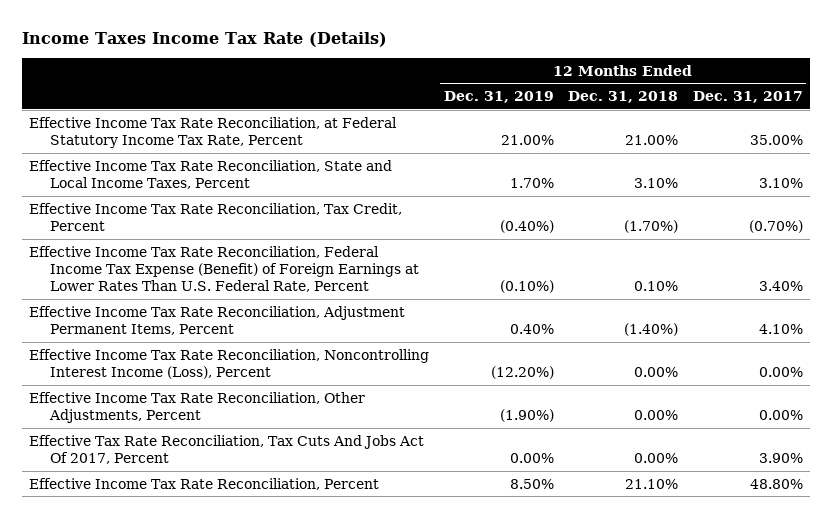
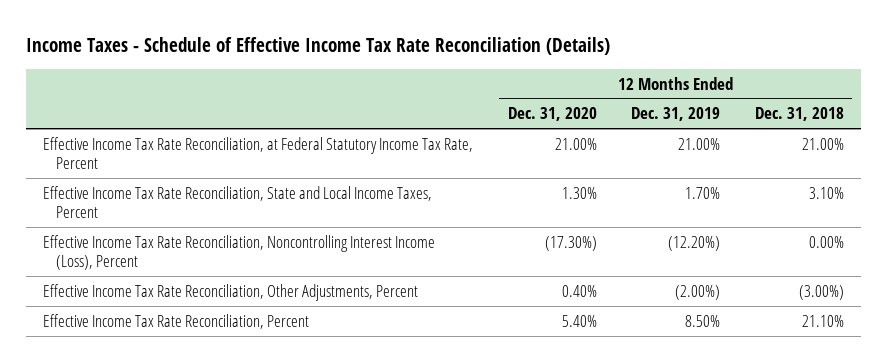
- Income Taxes Income Tax Rate (Details)
+ Income Taxes - Schedule of Effective Income Tax Rate Reconciliation (Details)
- | 12 Months Ended Dec. 31, 2019 | 12 Months Ended Dec. 31, 2018 | 12 Months Ended Dec. 31, 2017
+ | 12 Months Ended Dec. 31, 2020 | 12 Months Ended Dec. 31, 2019 | 12 Months Ended Dec. 31, 2018
- Effective Income Tax Rate Reconciliation, Tax Credit, Percent | (0.40%) | (1.70%) | (0.70%)
- Effective Income Tax Rate Reconciliation, Federal Income Tax Expense (Benefit) of Foreign Earnings at Lower Rates Than U.S. Federal Rate, Percent | (0.10%) | 0.10% | 3.40%
- Effective Income Tax Rate Reconciliation, Adjustment Permanent Items, Percent | 0.40% | (1.40%) | 4.10%
- Effective Income Tax Rate Reconciliation, Other Adjustments, Percent | (1.90%) | 0.00% | 0.00%
- Effective Tax Rate Reconciliation, Tax Cuts And Jobs Act Of 2017, Percent | 0.00% | 0.00% | 3.90%
+ Effective Income Tax Rate Reconciliation, Other Adjustments, Percent | 0.40% | (2.00%) | (3.00%)

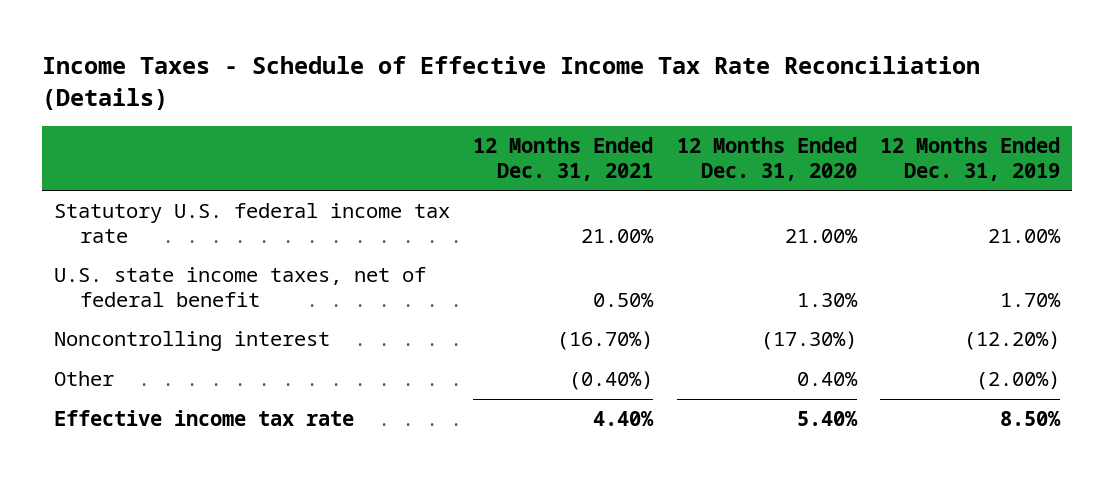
- | 12 Months Ended Dec. 31, 2020 | 12 Months Ended Dec. 31, 2019 | 12 Months Ended Dec. 31, 2018
+ | 12 Months Ended Dec. 31, 2021 | 12 Months Ended Dec. 31, 2020 | 12 Months Ended Dec. 31, 2019
- Effective Income Tax Rate Reconciliation, at Federal Statutory Income Tax Rate, Percent | 21.00% | 21.00% | 21.00%
- Effective Income Tax Rate Reconciliation, State and Local Income Taxes, Percent | 1.30% | 1.70% | 3.10%
- Effective Income Tax Rate Reconciliation, Noncontrolling Interest Income (Loss), Percent | (17.30%) | (12.20%) | 0.00%
- Effective Income Tax Rate Reconciliation, Other Adjustments, Percent | 0.40% | (2.00%) | (3.00%)
- Effective Income Tax Rate Reconciliation, Percent | 5.40% | 8.50% | 21.10%
+ Statutory U.S. federal income tax rate | 21.00% | 21.00% | 21.00%
+ U.S. state income taxes, net of federal benefit | 0.50% | 1.30% | 1.70%
+ Noncontrolling interest | (16.70%) | (17.30%) | (12.20%)
+ Other | (0.40%) | 0.40% | (2.00%)
+ Effective income tax rate | 4.40% | 5.40% | 8.50%

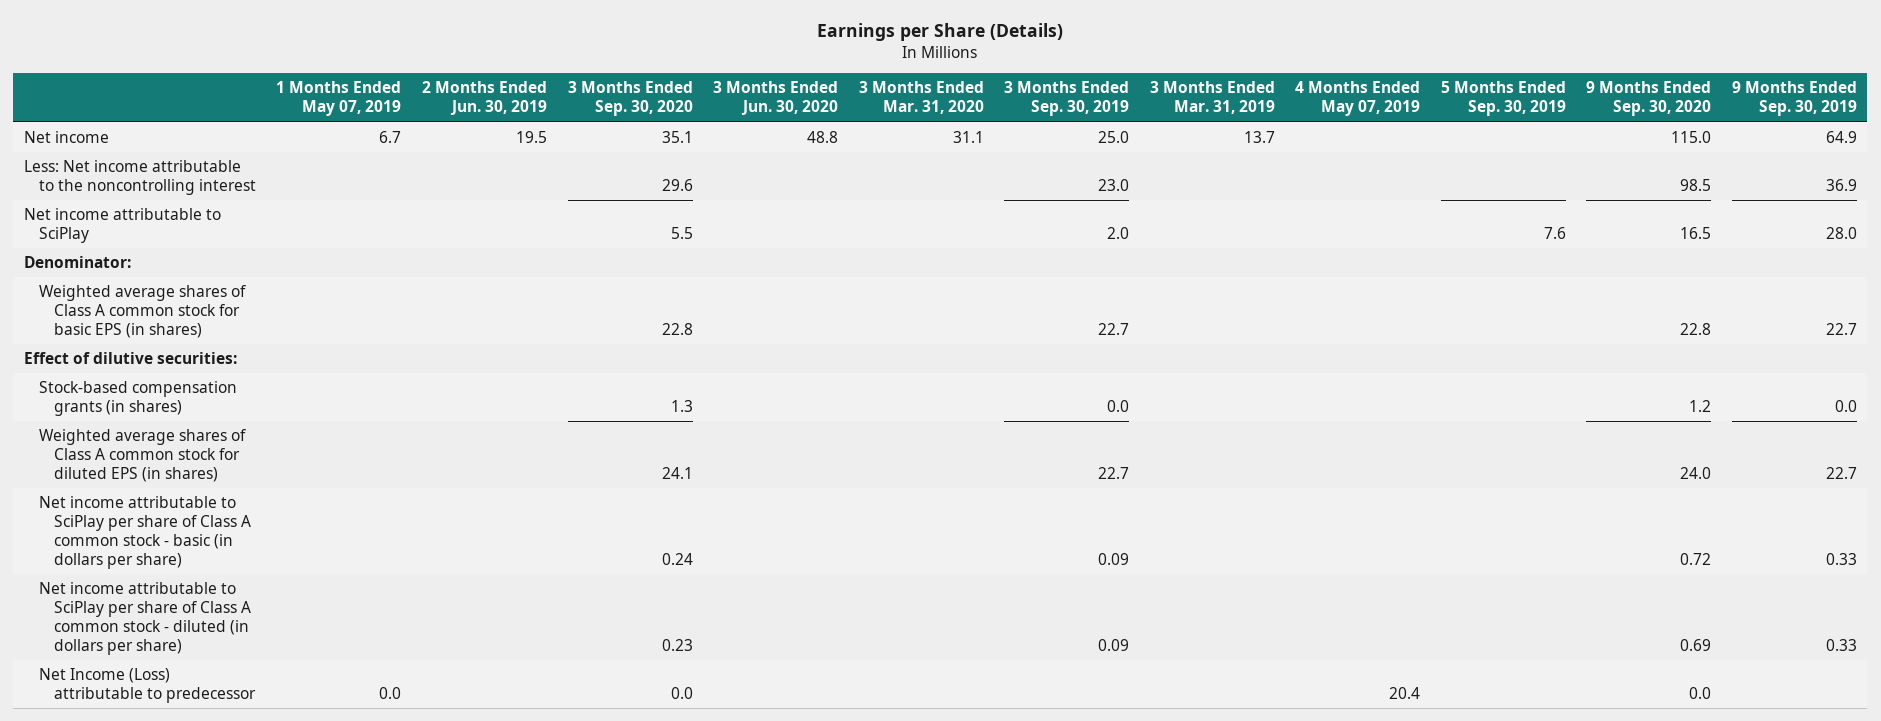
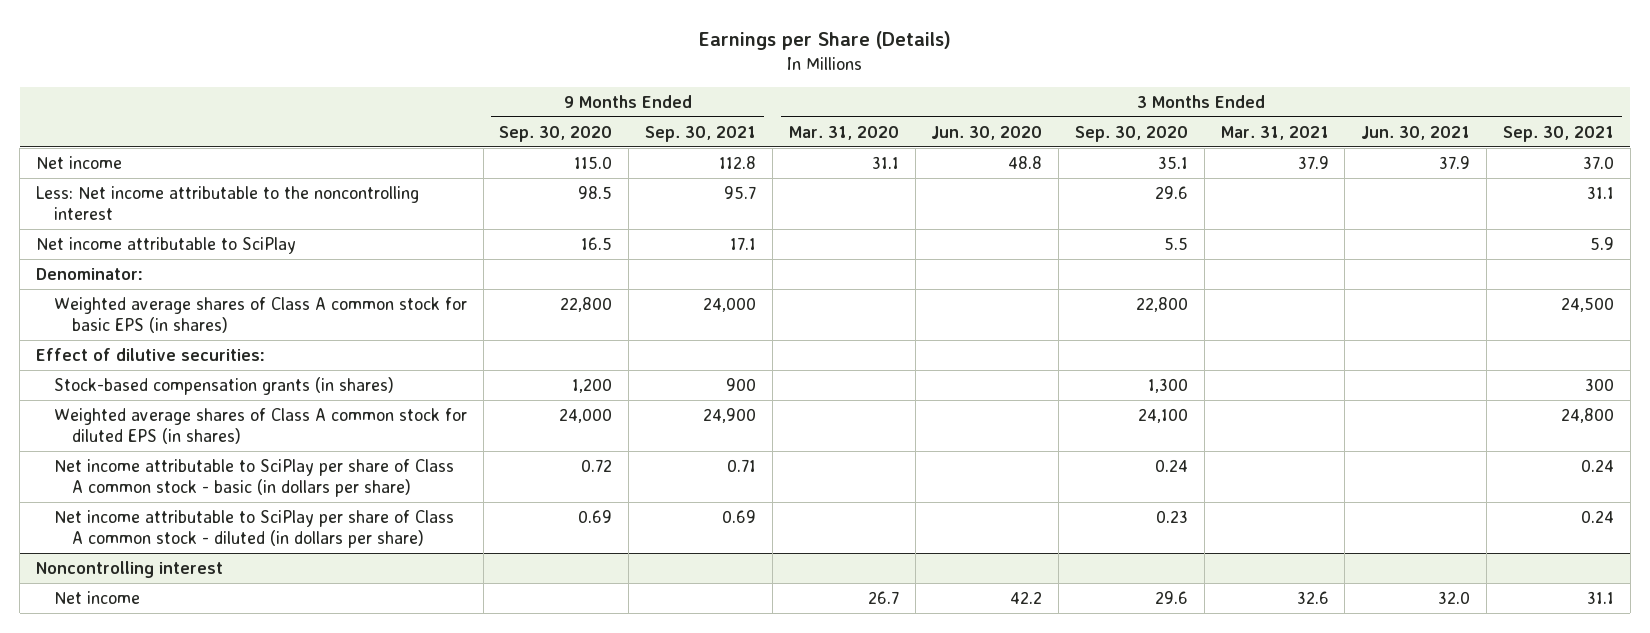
- | 1 Months Ended May 07, 2019 | 2 Months Ended Jun. 30, 2019 | 3 Months Ended Sep. 30, 2020 | 3 Months Ended Jun. 30, 2020 | 3 Months Ended Mar. 31, 2020 | 3 Months Ended Sep. 30, 2019 | 3 Months Ended Mar. 31, 2019 | 4 Months Ended May 07, 2019 | 5 Months Ended Sep. 30, 2019 | 9 Months Ended Sep. 30, 2020 | 9 Months Ended Sep. 30, 2019
+ | 9 Months Ended Sep. 30, 2020 | 9 Months Ended Sep. 30, 2021 | 3 Months Ended Mar. 31, 2020 | 3 Months Ended Jun. 30, 2020 | 3 Months Ended Sep. 30, 2020 | 3 Months Ended Mar. 31, 2021 | 3 Months Ended Jun. 30, 2021 | 3 Months Ended Sep. 30, 2021
- Weighted average shares of Class A common stock for basic EPS (in shares) | | | 22.8 | | | 22.7 | | | | 22.8 | 22.7
+ Weighted average shares of Class A common stock for basic EPS (in shares) | 22,800 | 24,000 | | | 22,800 | | | 24,500
- Stock-based compensation grants (in shares) | | | 1.3 | | | 0.0 | | | | 1.2 | 0.0
- Weighted average shares of Class A common stock for diluted EPS (in shares) | | | 24.1 | | | 22.7 | | | | 24.0 | 22.7
+ Stock-based compensation grants (in shares) | 1,200 | 900 | | | 1,300 | | | 300
+ Weighted average shares of Class A common stock for diluted EPS (in shares) | 24,000 | 24,900 | | | 24,100 | | | 24,800
- Net Income (Loss) attributable to predecessor | 0.0 | | 0.0 | | | | | 20.4 | | 0.0 |
+ Noncontrolling interest
+ Net income | | | 26.7 | 42.2 | 29.6 | 32.6 | 32.0 | 31.1

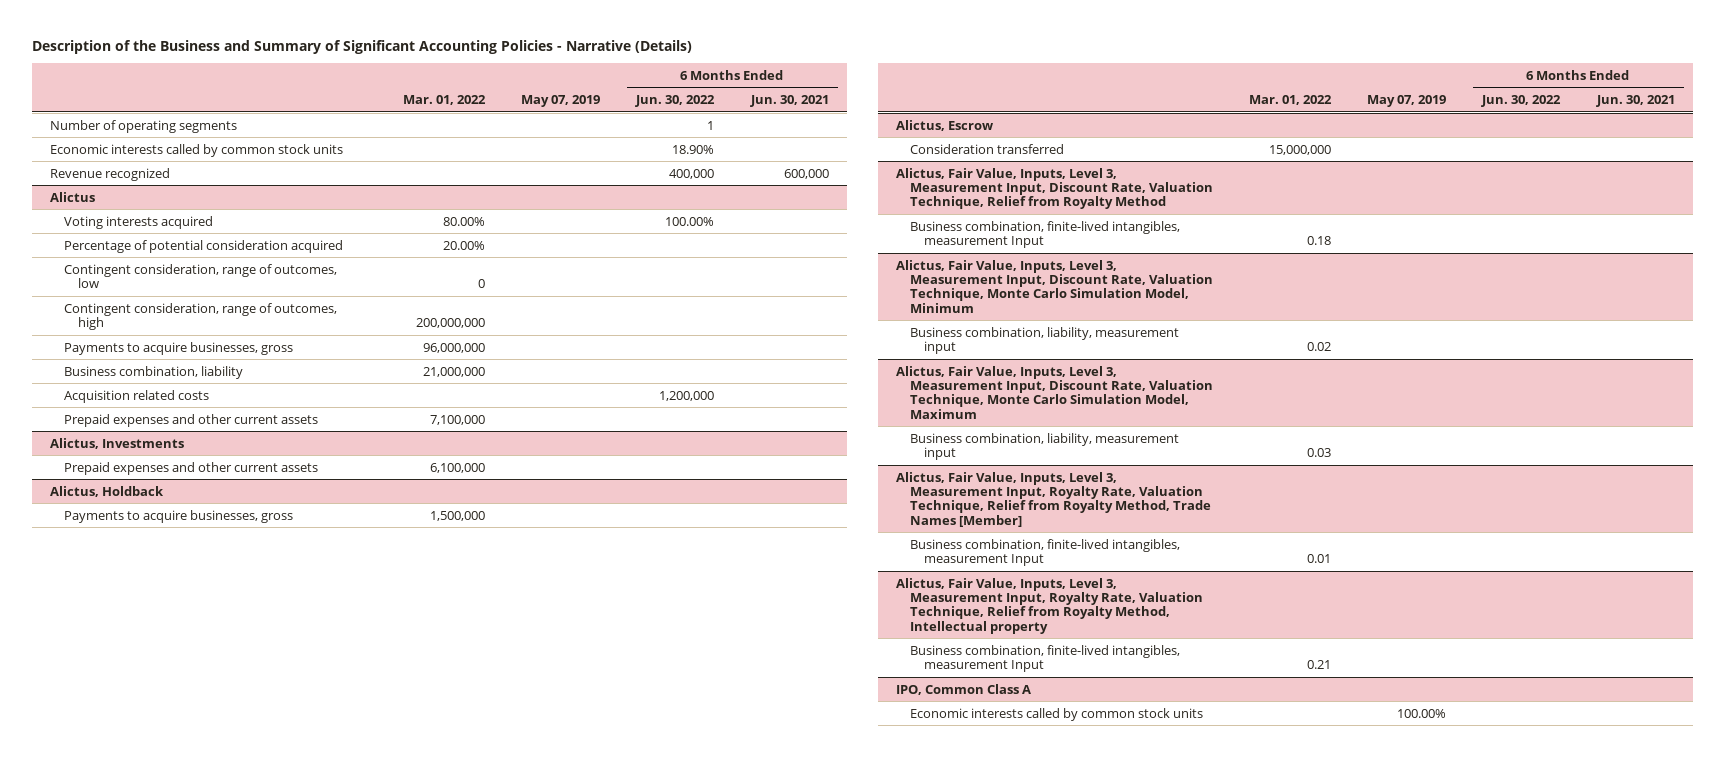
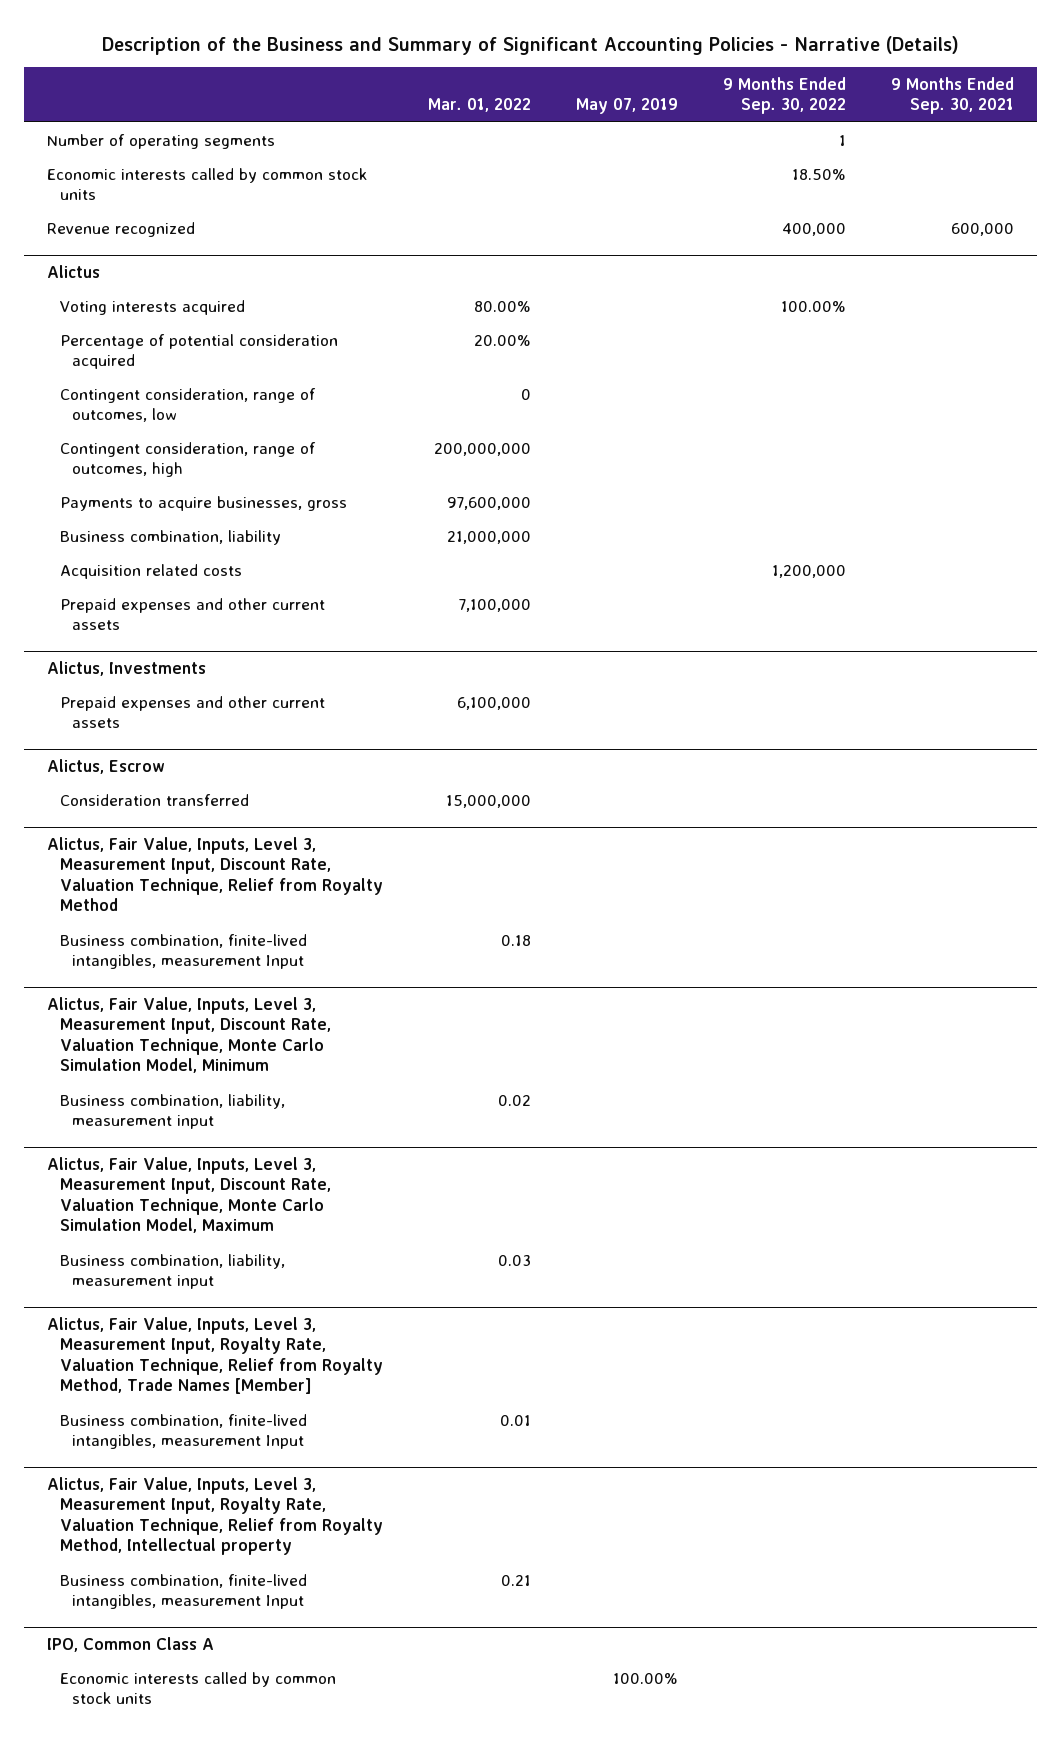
- | Mar. 01, 2022 | May 07, 2019 | 6 Months Ended Jun. 30, 2022 | 6 Months Ended Jun. 30, 2021
+ | Mar. 01, 2022 | May 07, 2019 | 9 Months Ended Sep. 30, 2022 | 9 Months Ended Sep. 30, 2021
@ Alictus
- Payments to acquire businesses, gross | 96,000,000 | | |
+ Payments to acquire businesses, gross | 97,600,000 | | |
- Alictus, Holdback
- Payments to acquire businesses, gross | 1,500,000 | | |

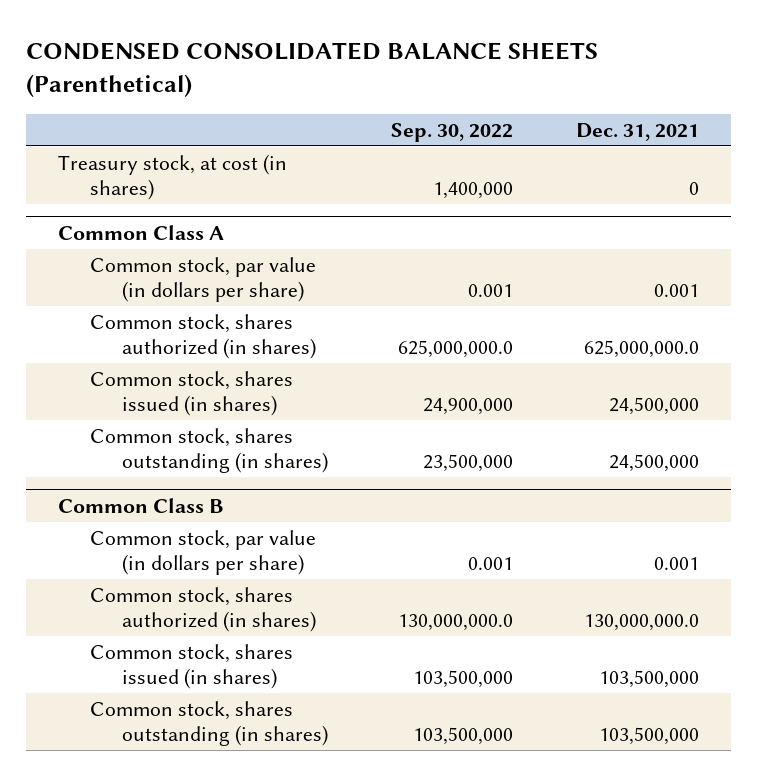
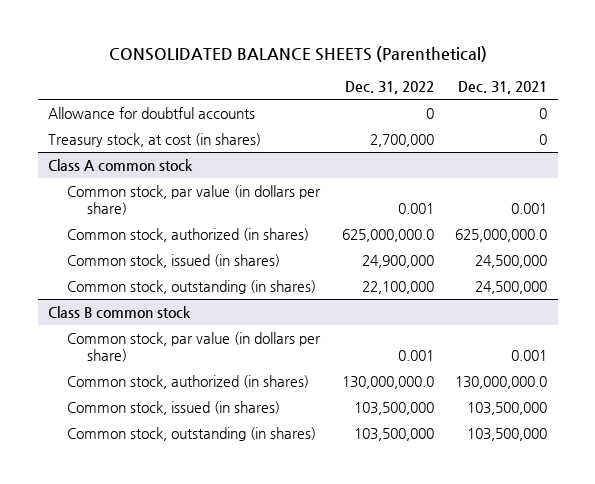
- CONDENSED CONSOLIDATED BALANCE SHEETS (Parenthetical)
+ CONSOLIDATED BALANCE SHEETS (Parenthetical)
- | Sep. 30, 2022 | Dec. 31, 2021
+ | Dec. 31, 2022 | Dec. 31, 2021
+ Allowance for doubtful accounts | 0 | 0
- Common Class A
+ Class A common stock
- Common stock, shares authorized (in shares) | 625,000,000.0 | 625,000,000.0
- Common stock, shares issued (in shares) | 24,900,000 | 24,500,000
- Common stock, shares outstanding (in shares) | 23,500,000 | 24,500,000
- Common Class B
+ Common stock, authorized (in shares) | 625,000,000.0 | 625,000,000.0
+ Common stock, issued (in shares) | 24,900,000 | 24,500,000
+ Common stock, outstanding (in shares) | 22,100,000 | 24,500,000
+ Class B common stock
- Common stock, shares authorized (in shares) | 130,000,000.0 | 130,000,000.0
- Common stock, shares issued (in shares) | 103,500,000 | 103,500,000
- Common stock, shares outstanding (in shares) | 103,500,000 | 103,500,000
+ Common stock, authorized (in shares) | 130,000,000.0 | 130,000,000.0
+ Common stock, issued (in shares) | 103,500,000 | 103,500,000
+ Common stock, outstanding (in shares) | 103,500,000 | 103,500,000

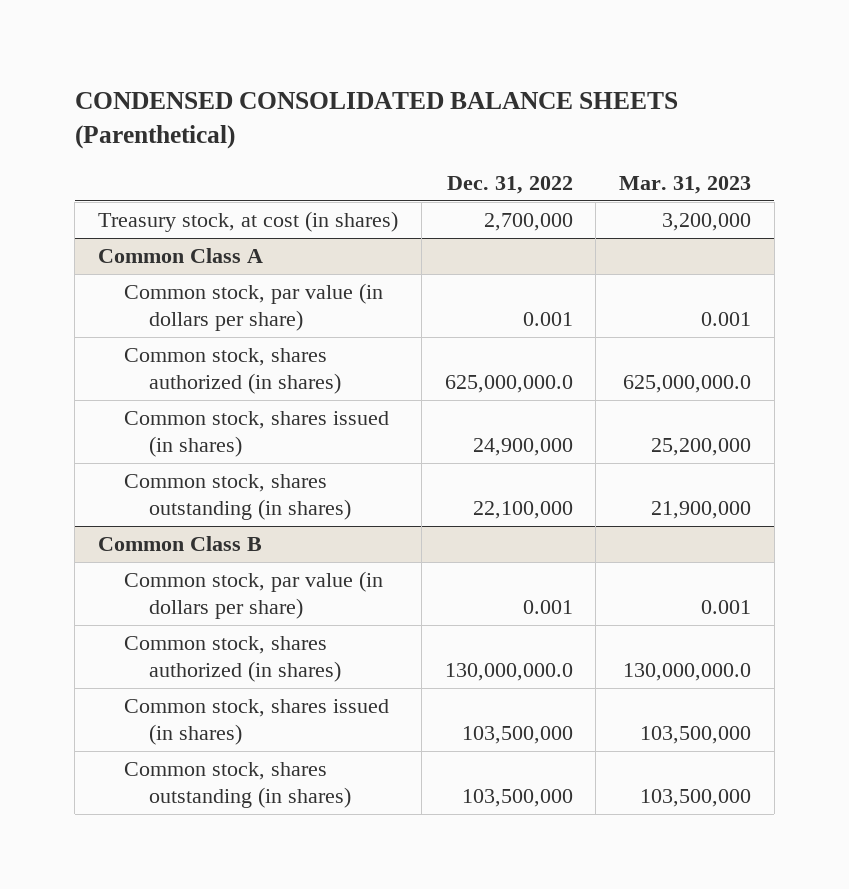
- CONSOLIDATED BALANCE SHEETS (Parenthetical)
+ CONDENSED CONSOLIDATED BALANCE SHEETS (Parenthetical)
- | Dec. 31, 2022 | Dec. 31, 2021
+ | Dec. 31, 2022 | Mar. 31, 2023
- Allowance for doubtful accounts | 0 | 0
- Class A common stock
+ Common Class A
- Common stock, authorized (in shares) | 625,000,000.0 | 625,000,000.0
- Common stock, issued (in shares) | 24,900,000 | 24,500,000
- Common stock, outstanding (in shares) | 22,100,000 | 24,500,000
- Class B common stock
+ Common stock, shares authorized (in shares) | 625,000,000.0 | 625,000,000.0
+ Common stock, shares issued (in shares) | 24,900,000 | 25,200,000
+ Common stock, shares outstanding (in shares) | 22,100,000 | 21,900,000
+ Common Class B
- Common stock, authorized (in shares) | 130,000,000.0 | 130,000,000.0
- Common stock, issued (in shares) | 103,500,000 | 103,500,000
- Common stock, outstanding (in shares) | 103,500,000 | 103,500,000
+ Common stock, shares authorized (in shares) | 130,000,000.0 | 130,000,000.0
+ Common stock, shares issued (in shares) | 103,500,000 | 103,500,000
+ Common stock, shares outstanding (in shares) | 103,500,000 | 103,500,000

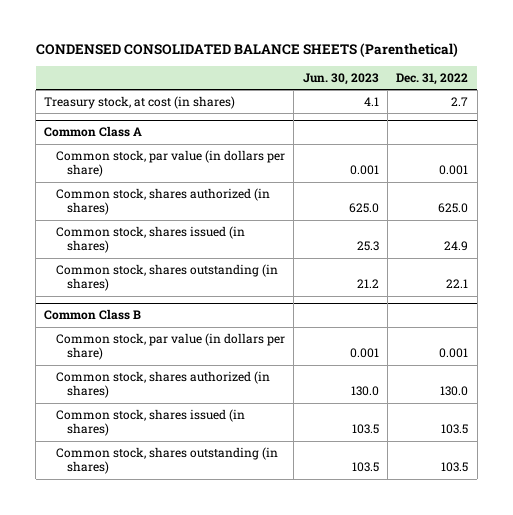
- | Dec. 31, 2022 | Mar. 31, 2023
+ | Jun. 30, 2023 | Dec. 31, 2022
- Treasury stock, at cost (in shares) | 2,700,000 | 3,200,000
+ Treasury stock, at cost (in shares) | 4.1 | 2.7
@ Common Class A
- Common stock, shares authorized (in shares) | 625,000,000.0 | 625,000,000.0
- Common stock, shares issued (in shares) | 24,900,000 | 25,200,000
- Common stock, shares outstanding (in shares) | 22,100,000 | 21,900,000
+ Common stock, shares authorized (in shares) | 625.0 | 625.0
+ Common stock, shares issued (in shares) | 25.3 | 24.9
+ Common stock, shares outstanding (in shares) | 21.2 | 22.1
@ Common Class B
- Common stock, shares authorized (in shares) | 130,000,000.0 | 130,000,000.0
- Common stock, shares issued (in shares) | 103,500,000 | 103,500,000
- Common stock, shares outstanding (in shares) | 103,500,000 | 103,500,000
+ Common stock, shares authorized (in shares) | 130.0 | 130.0
+ Common stock, shares issued (in shares) | 103.5 | 103.5
+ Common stock, shares outstanding (in shares) | 103.5 | 103.5

